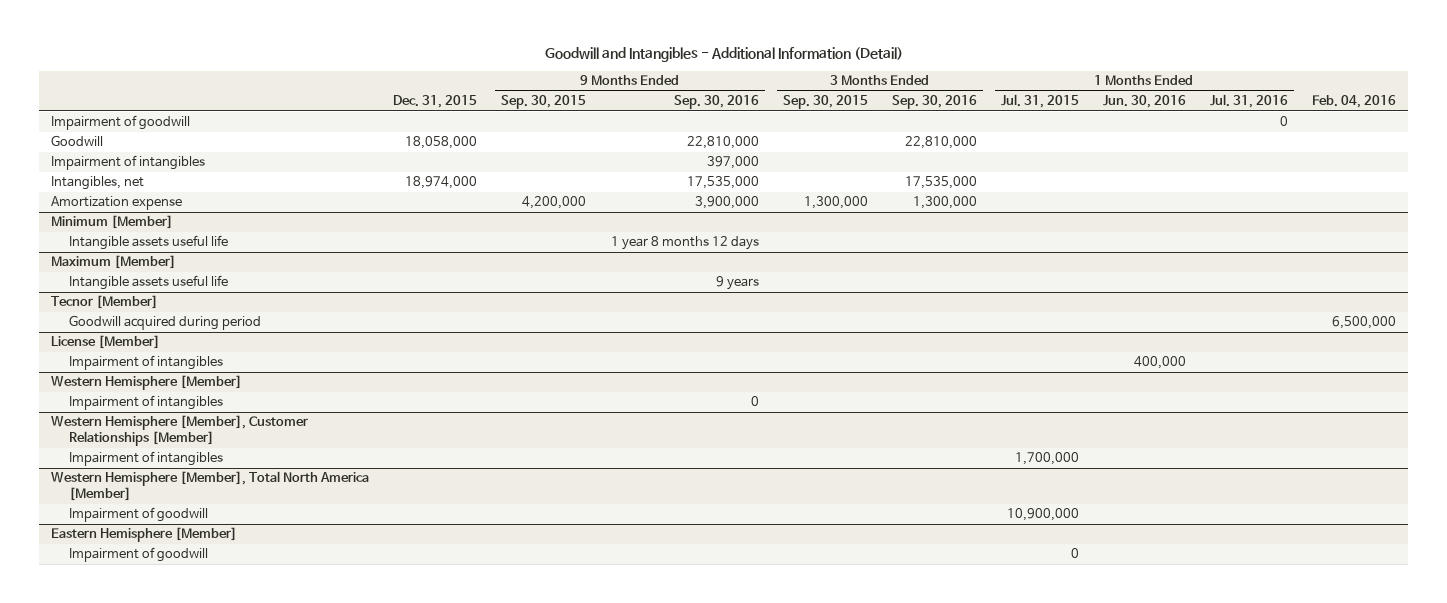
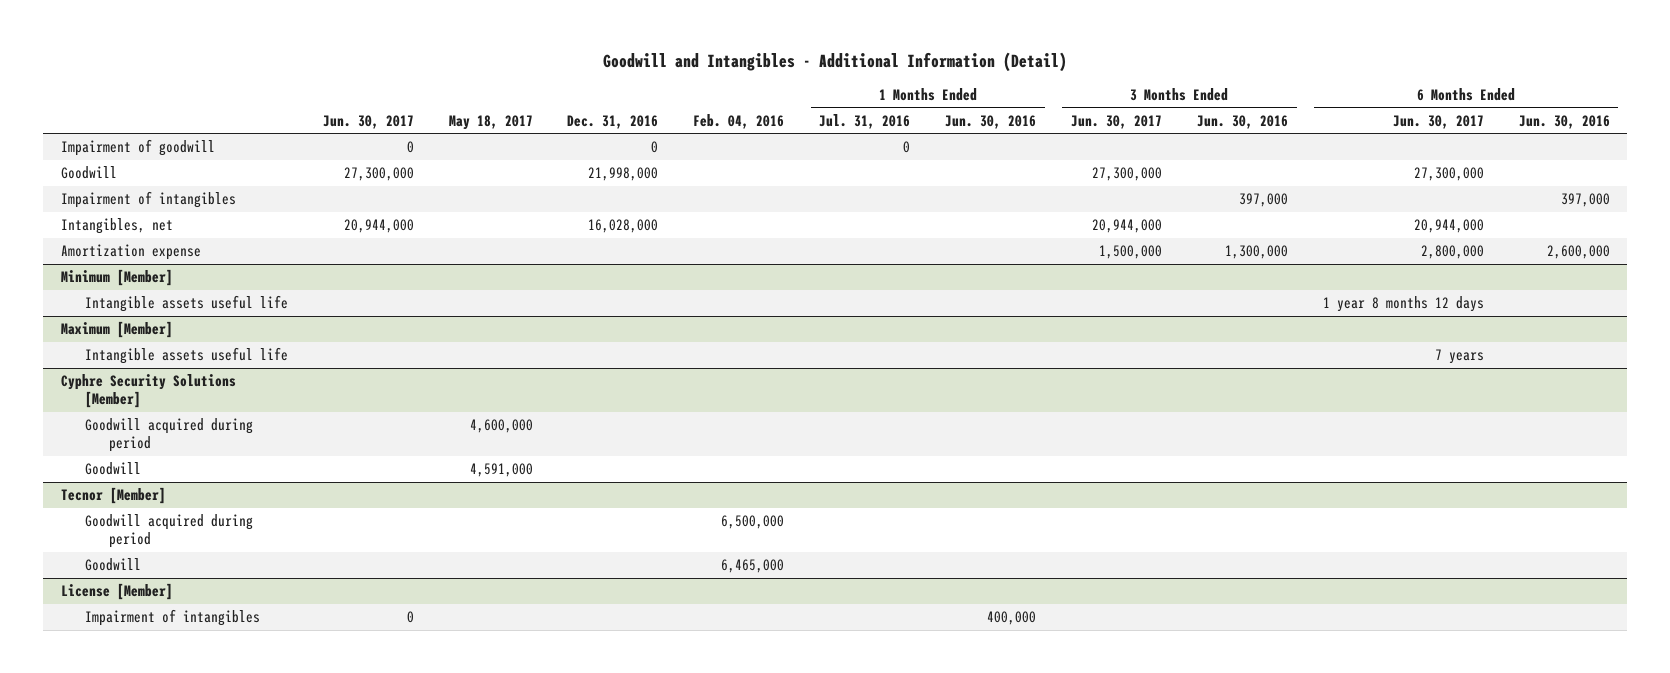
- | Dec. 31, 2015 | 9 Months Ended Sep. 30, 2015 | 9 Months Ended Sep. 30, 2016 | 3 Months Ended Sep. 30, 2015 | 3 Months Ended Sep. 30, 2016 | 1 Months Ended Jul. 31, 2015 | 1 Months Ended Jun. 30, 2016 | 1 Months Ended Jul. 31, 2016 | Feb. 04, 2016
+ | Jun. 30, 2017 | May 18, 2017 | Dec. 31, 2016 | Feb. 04, 2016 | 1 Months Ended Jul. 31, 2016 | 1 Months Ended Jun. 30, 2016 | 3 Months Ended Jun. 30, 2017 | 3 Months Ended Jun. 30, 2016 | 6 Months Ended Jun. 30, 2017 | 6 Months Ended Jun. 30, 2016
+ Cyphre Security Solutions [Member]
+ Goodwill acquired during period | | 4,600,000 | | | | | | | |
+ Goodwill | | 4,591,000 | | | | | | | |
@ Tecnor [Member]
+ Goodwill | | | | 6,465,000 | | | | | |
- Western Hemisphere [Member]
- Impairment of intangibles | | | 0 | | | | | |
- Western Hemisphere [Member], Customer Relationships [Member]
- Impairment of intangibles | | | | | | 1,700,000 | | |
- Western Hemisphere [Member], Total North America [Member]
- Impairment of goodwill | | | | | | 10,900,000 | | |
- Eastern Hemisphere [Member]
- Impairment of goodwill | | | | | | 0 | | |

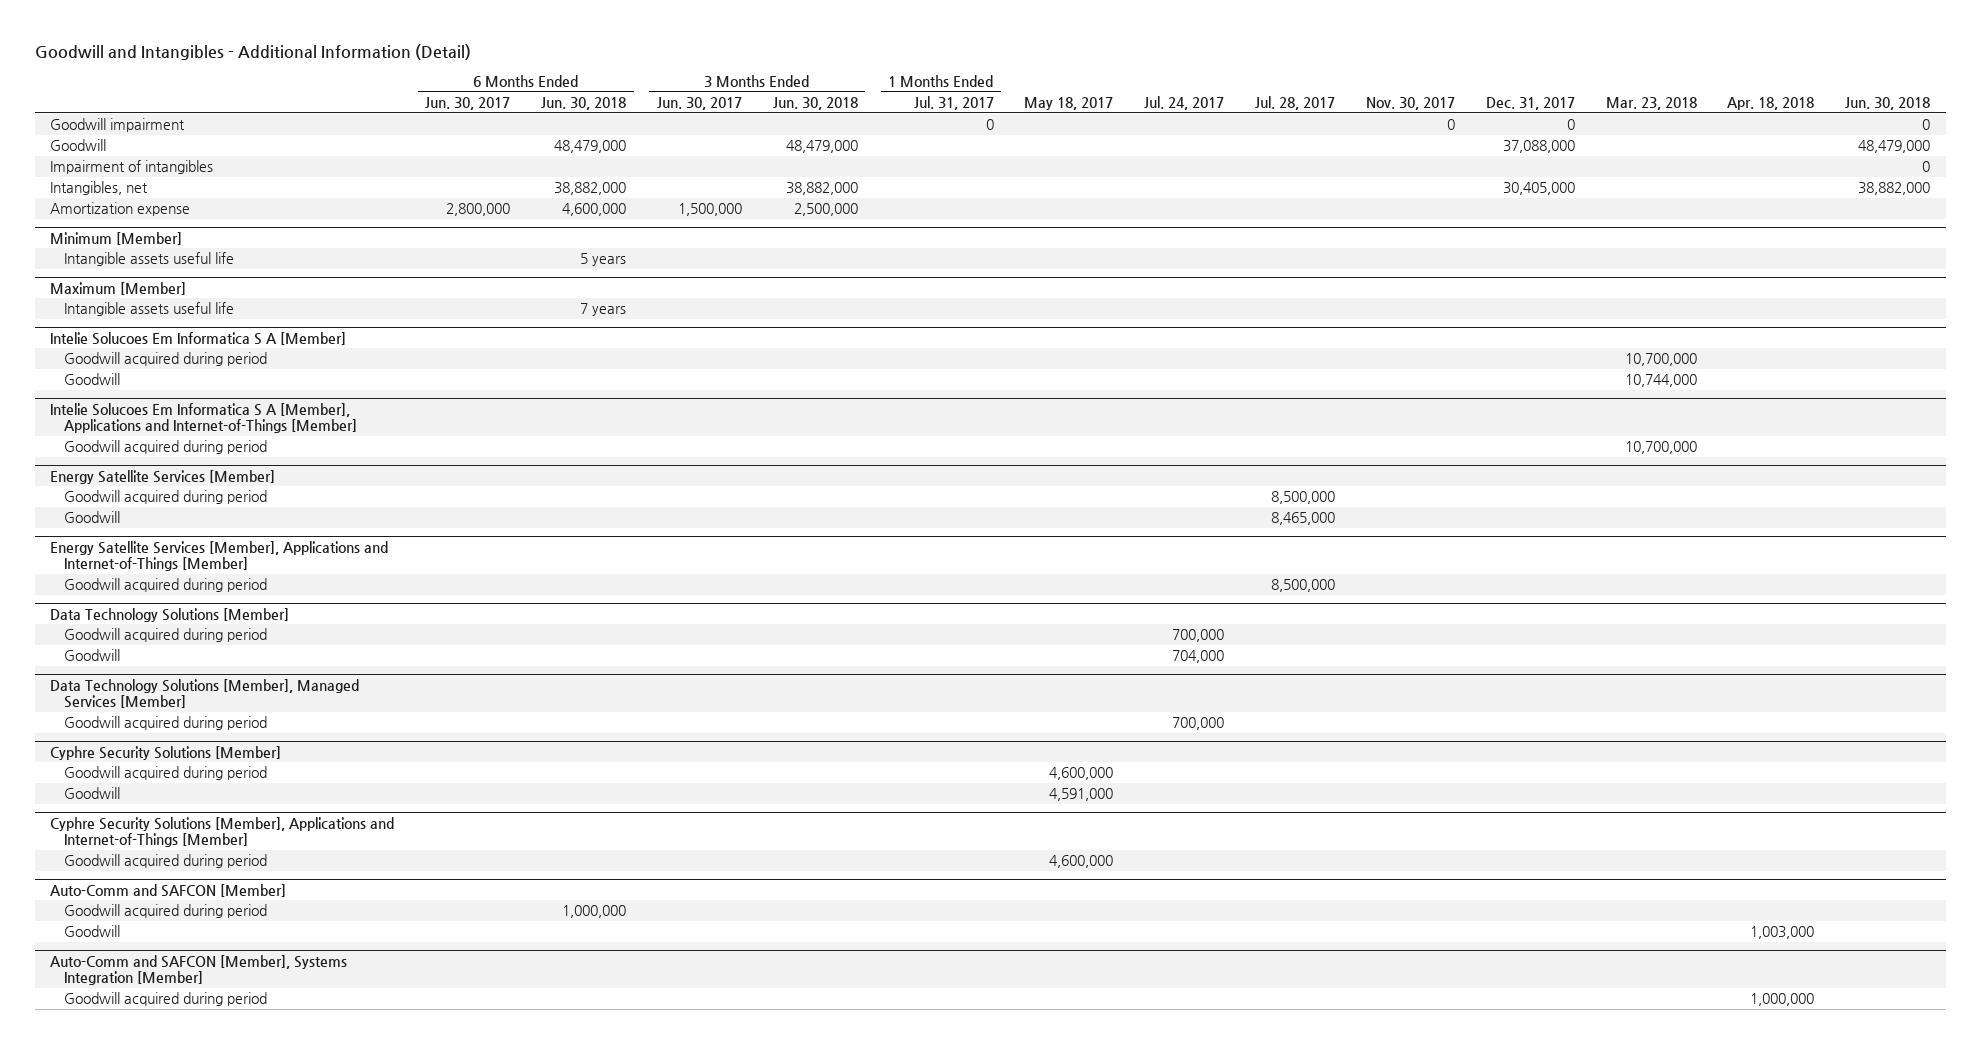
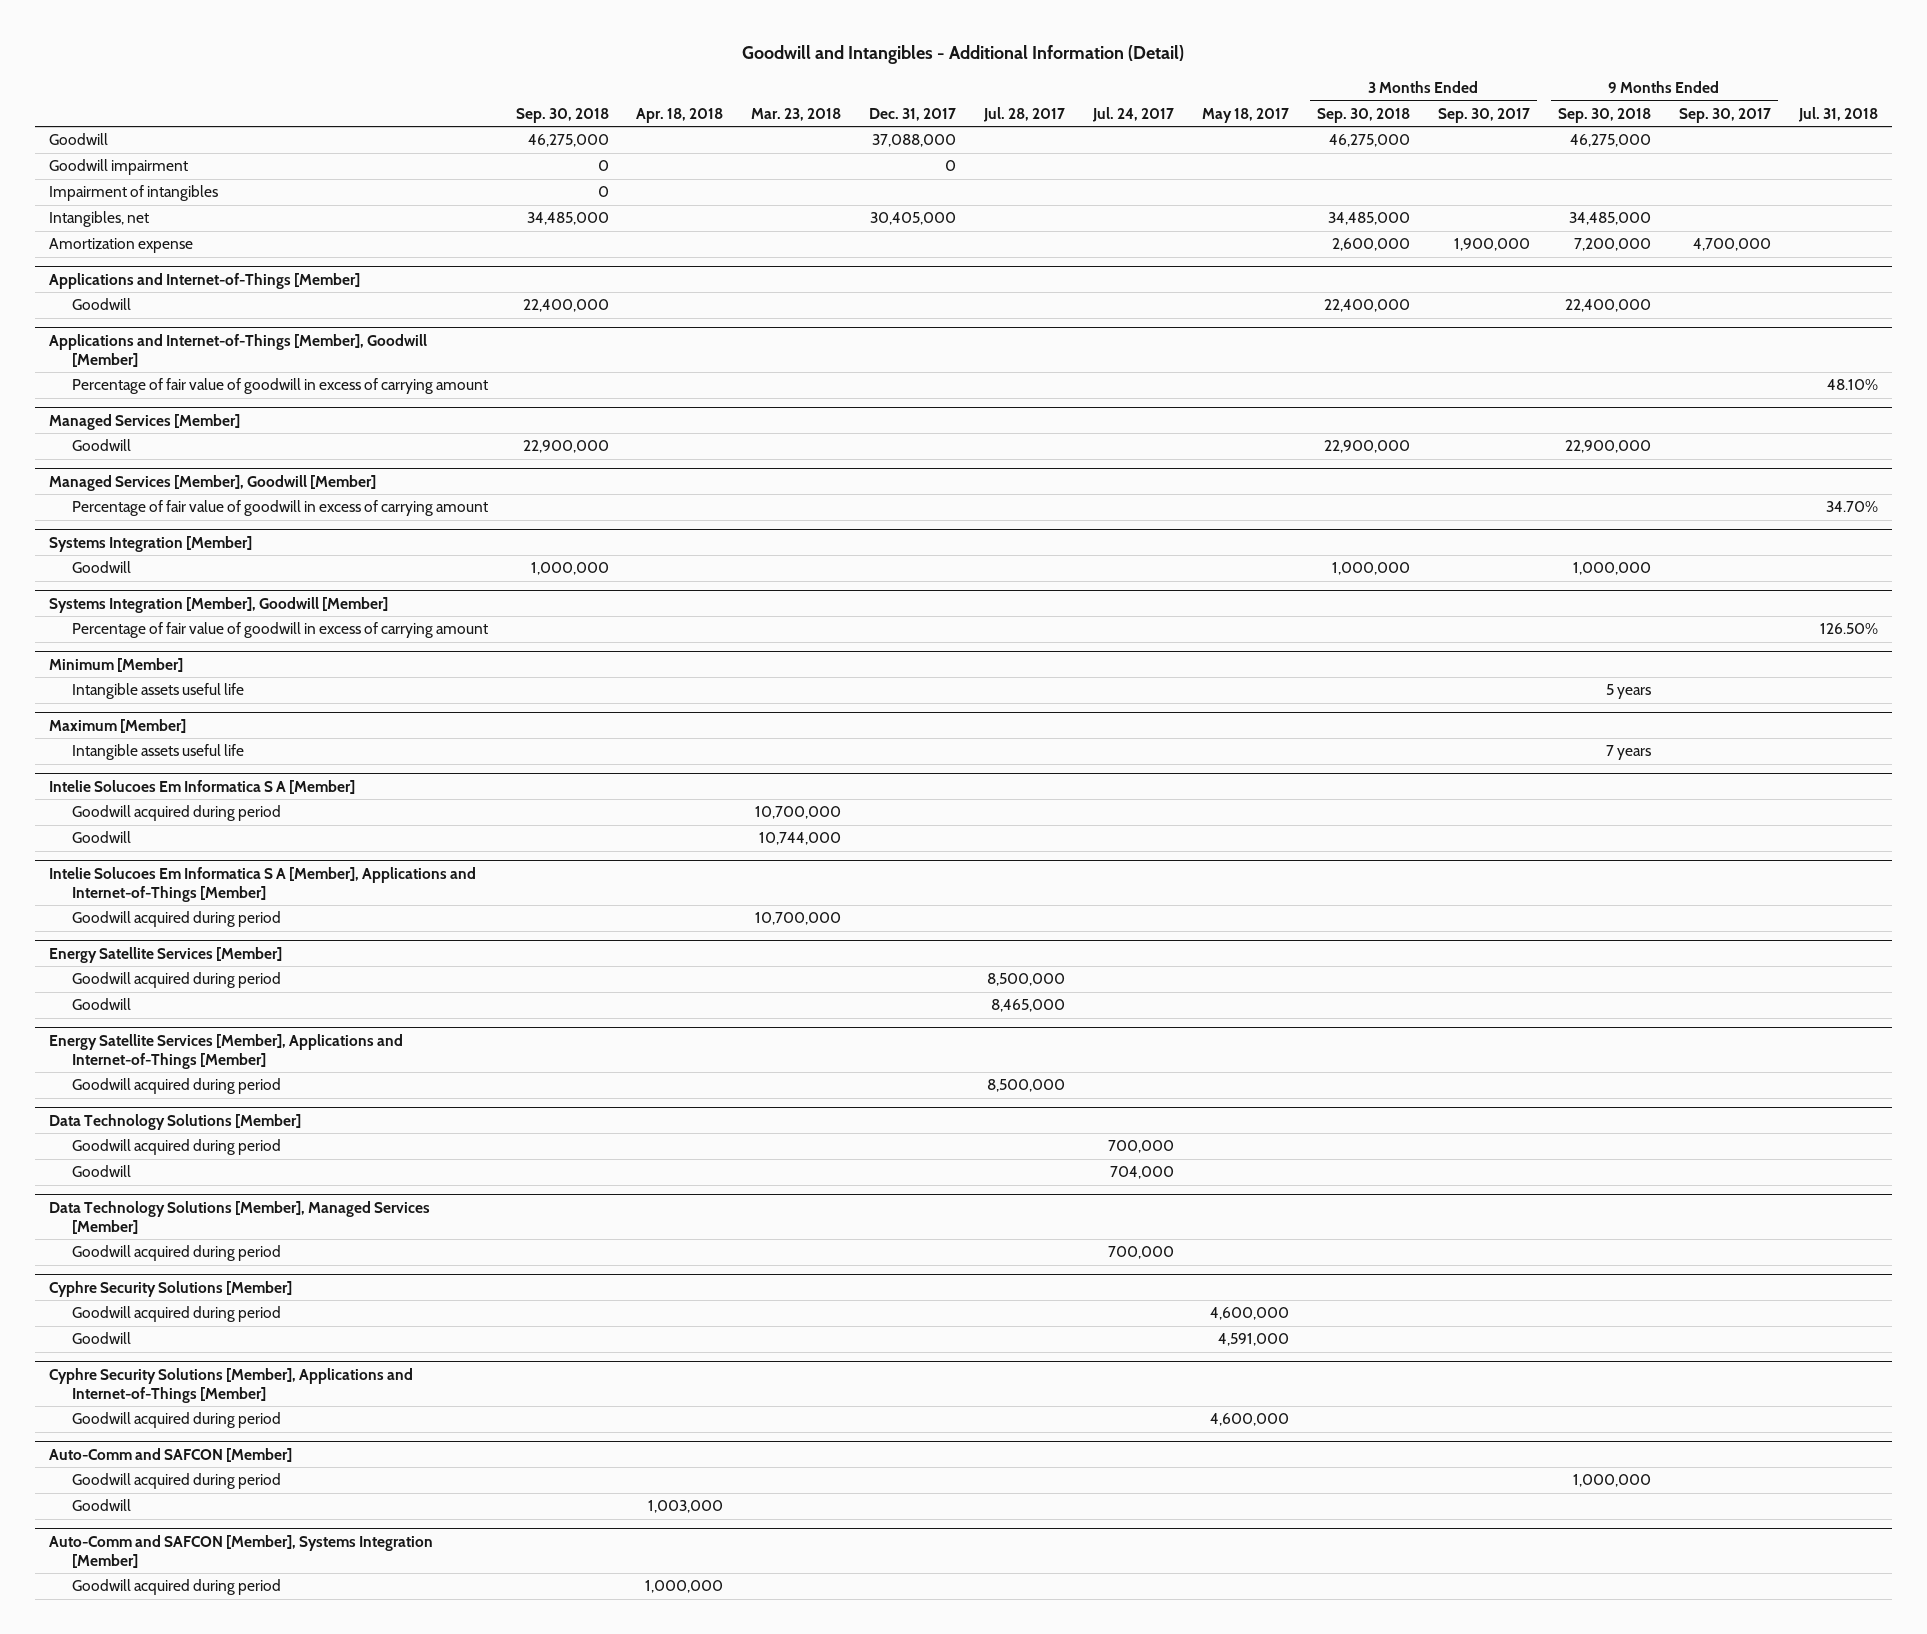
- | 6 Months Ended Jun. 30, 2017 | 6 Months Ended Jun. 30, 2018 | 3 Months Ended Jun. 30, 2017 | 3 Months Ended Jun. 30, 2018 | 1 Months Ended Jul. 31, 2017 | May 18, 2017 | Jul. 24, 2017 | Jul. 28, 2017 | Nov. 30, 2017 | Dec. 31, 2017 | Mar. 23, 2018 | Apr. 18, 2018 | Jun. 30, 2018
+ | Sep. 30, 2018 | Apr. 18, 2018 | Mar. 23, 2018 | Dec. 31, 2017 | Jul. 28, 2017 | Jul. 24, 2017 | May 18, 2017 | 3 Months Ended Sep. 30, 2018 | 3 Months Ended Sep. 30, 2017 | 9 Months Ended Sep. 30, 2018 | 9 Months Ended Sep. 30, 2017 | Jul. 31, 2018
moved down: Goodwill impairment | 0 | | | 0 | | | | | | | |
+ Applications and Internet-of-Things [Member]
+ Goodwill | 22,400,000 | | | | | | | 22,400,000 | | 22,400,000 | |
+ Applications and Internet-of-Things [Member], Goodwill [Member]
+ Percentage of fair value of goodwill in excess of carrying amount | | | | | | | | | | | | 48.10%
+ Managed Services [Member]
+ Goodwill | 22,900,000 | | | | | | | 22,900,000 | | 22,900,000 | |
+ Managed Services [Member], Goodwill [Member]
+ Percentage of fair value of goodwill in excess of carrying amount | | | | | | | | | | | | 34.70%
+ Systems Integration [Member]
+ Goodwill | 1,000,000 | | | | | | | 1,000,000 | | 1,000,000 | |
+ Systems Integration [Member], Goodwill [Member]
+ Percentage of fair value of goodwill in excess of carrying amount | | | | | | | | | | | | 126.50%

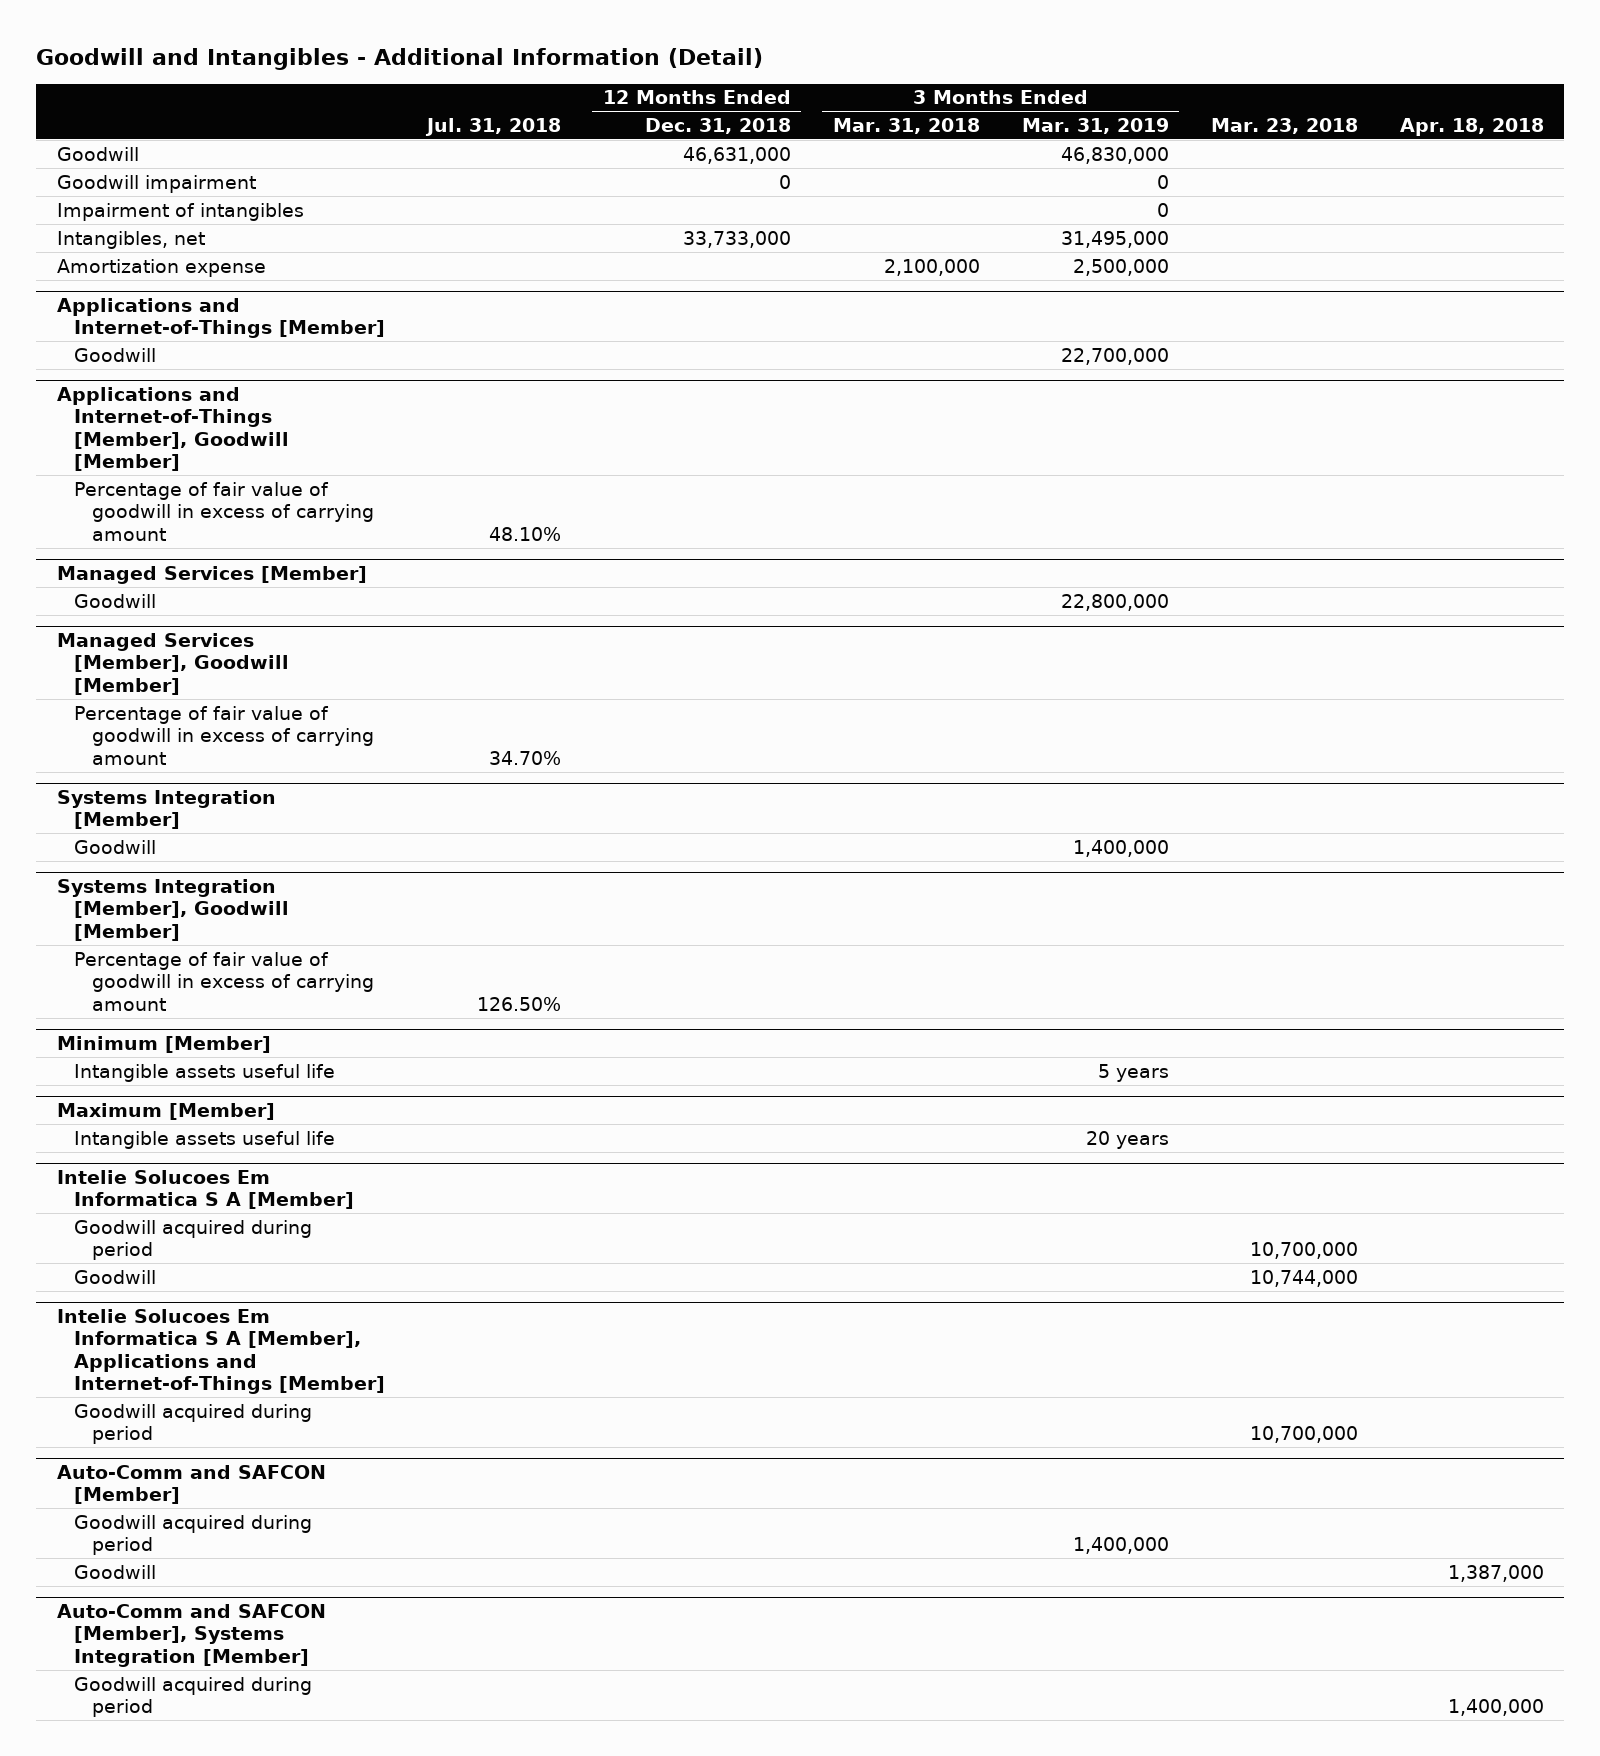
- | Sep. 30, 2018 | Apr. 18, 2018 | Mar. 23, 2018 | Dec. 31, 2017 | Jul. 28, 2017 | Jul. 24, 2017 | May 18, 2017 | 3 Months Ended Sep. 30, 2018 | 3 Months Ended Sep. 30, 2017 | 9 Months Ended Sep. 30, 2018 | 9 Months Ended Sep. 30, 2017 | Jul. 31, 2018
+ | Jul. 31, 2018 | 12 Months Ended Dec. 31, 2018 | 3 Months Ended Mar. 31, 2018 | 3 Months Ended Mar. 31, 2019 | Mar. 23, 2018 | Apr. 18, 2018
- Energy Satellite Services [Member]
- Goodwill acquired during period | | | | | 8,500,000 | | | | | | |
- Goodwill | | | | | 8,465,000 | | | | | | |
- Energy Satellite Services [Member], Applications and Internet-of-Things [Member]
- Goodwill acquired during period | | | | | 8,500,000 | | | | | | |
- Data Technology Solutions [Member]
- Goodwill acquired during period | | | | | | 700,000 | | | | | |
- Goodwill | | | | | | 704,000 | | | | | |
- Data Technology Solutions [Member], Managed Services [Member]
- Goodwill acquired during period | | | | | | 700,000 | | | | | |
- Cyphre Security Solutions [Member]
- Goodwill acquired during period | | | | | | | 4,600,000 | | | | |
- Goodwill | | | | | | | 4,591,000 | | | | |
- Cyphre Security Solutions [Member], Applications and Internet-of-Things [Member]
- Goodwill acquired during period | | | | | | | 4,600,000 | | | | |
@ Auto-Comm and SAFCON [Member]
- Goodwill | | 1,003,000 | | | | | | | | | |
+ Goodwill | | | | | | 1,387,000
@ Auto-Comm and SAFCON [Member], Systems Integration [Member]
- Goodwill acquired during period | | 1,000,000 | | | | | | | | | |
+ Goodwill acquired during period | | | | | | 1,400,000

